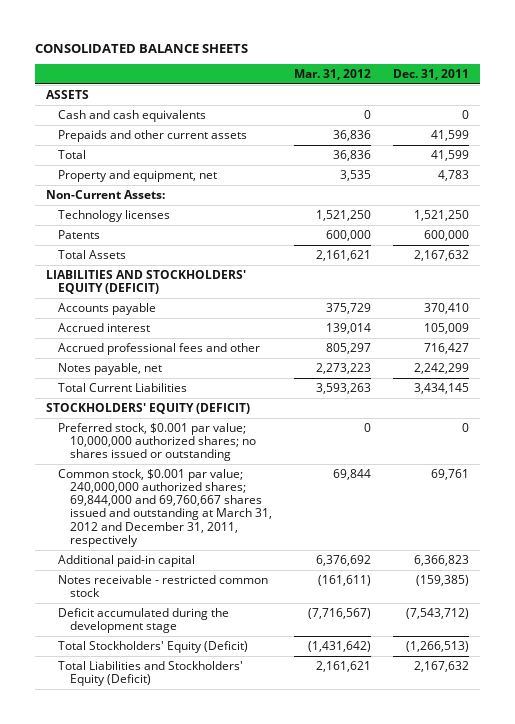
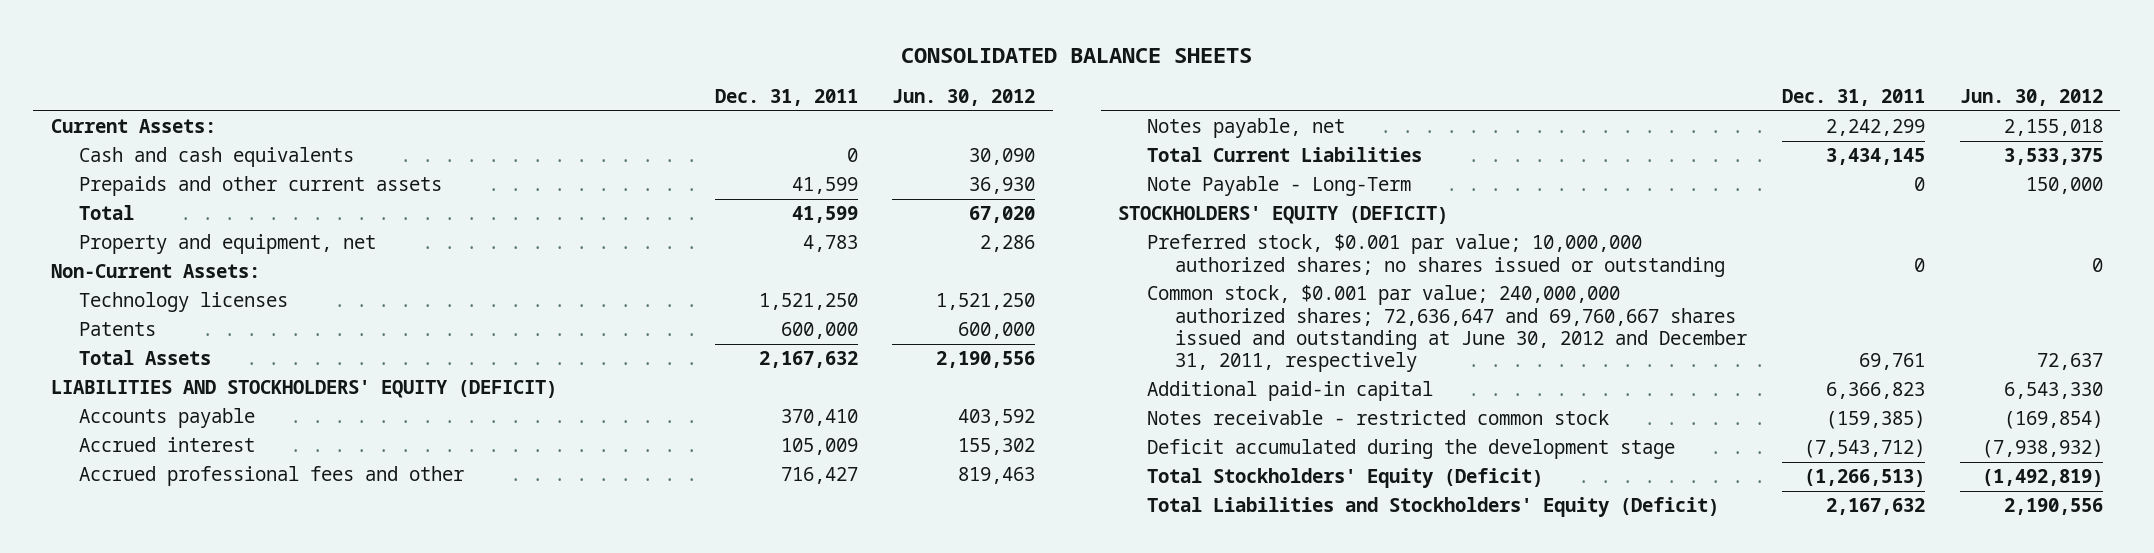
- | Mar. 31, 2012 | Dec. 31, 2011
+ | Dec. 31, 2011 | Jun. 30, 2012
- ASSETS
+ Current Assets:
+ Note Payable - Long-Term | 0 | 150,000
- Common stock, $0.001 par value; 240,000,000 authorized shares; 69,844,000 and 69,760,667 shares issued and outstanding at March 31, 2012 and December 31, 2011, respectively | 69,844 | 69,761
+ Common stock, $0.001 par value; 240,000,000 authorized shares; 72,636,647 and 69,760,667 shares issued and outstanding at June 30, 2012 and December 31, 2011, respectively | 69,761 | 72,637

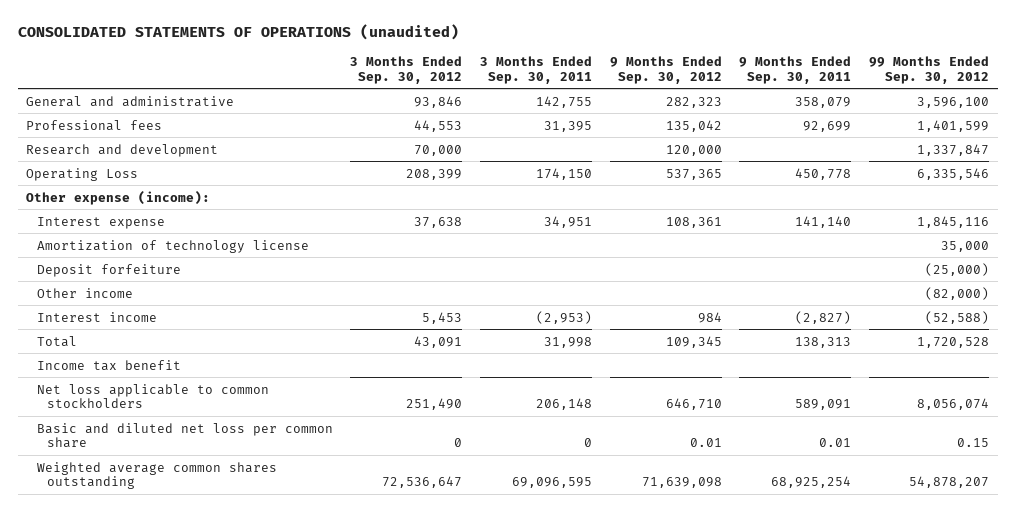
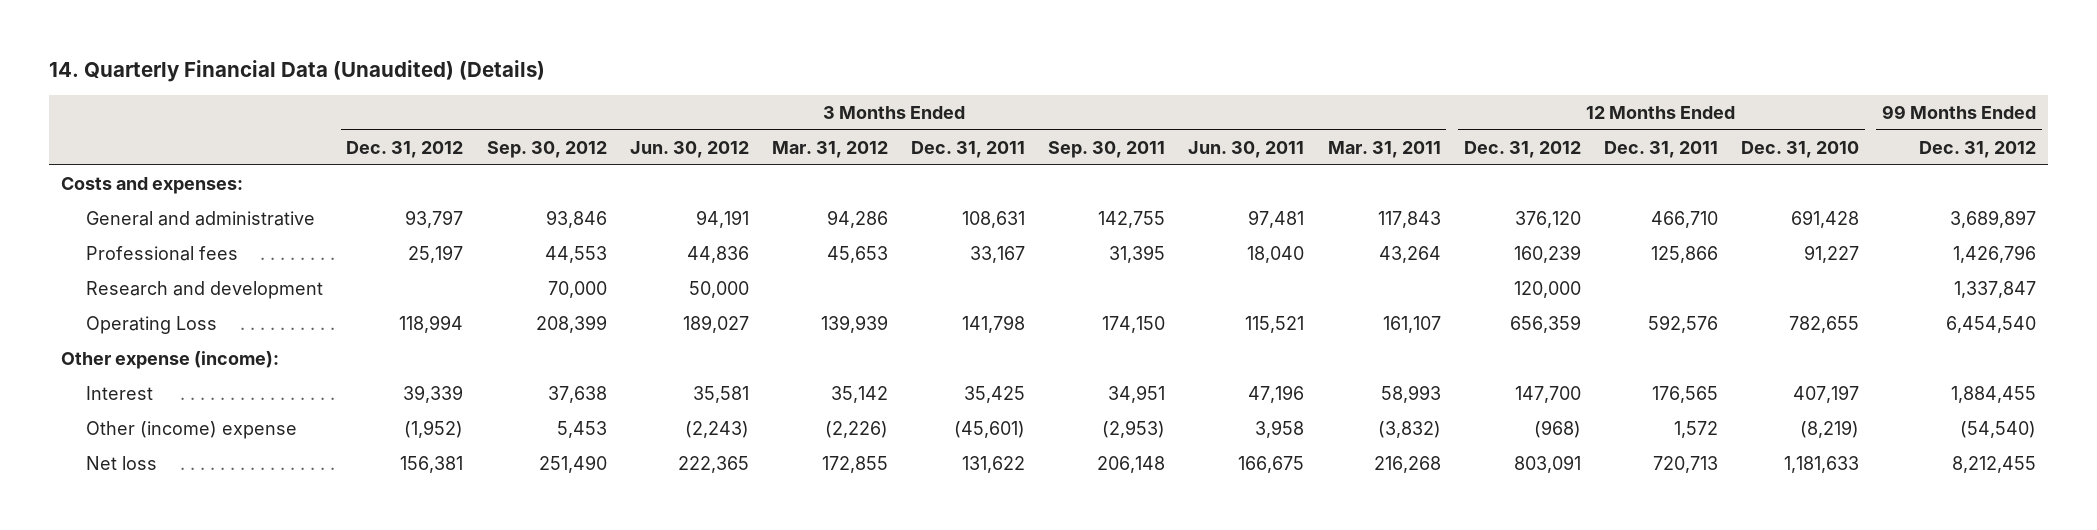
- CONSOLIDATED STATEMENTS OF OPERATIONS (unaudited)
+ 14. Quarterly Financial Data (Unaudited) (Details)
- | 3 Months Ended Sep. 30, 2012 | 3 Months Ended Sep. 30, 2011 | 9 Months Ended Sep. 30, 2012 | 9 Months Ended Sep. 30, 2011 | 99 Months Ended Sep. 30, 2012
+ | 3 Months Ended Dec. 31, 2012 | 3 Months Ended Sep. 30, 2012 | 3 Months Ended Jun. 30, 2012 | 3 Months Ended Mar. 31, 2012 | 3 Months Ended Dec. 31, 2011 | 3 Months Ended Sep. 30, 2011 | 3 Months Ended Jun. 30, 2011 | 3 Months Ended Mar. 31, 2011 | 12 Months Ended Dec. 31, 2012 | 12 Months Ended Dec. 31, 2011 | 12 Months Ended Dec. 31, 2010 | 99 Months Ended Dec. 31, 2012
+ Costs and expenses:
- Interest expense | 37,638 | 34,951 | 108,361 | 141,140 | 1,845,116
- Amortization of technology license | | | | | 35,000
- Deposit forfeiture | | | | | (25,000)
- Other income | | | | | (82,000)
- Interest income | 5,453 | (2,953) | 984 | (2,827) | (52,588)
- Total | 43,091 | 31,998 | 109,345 | 138,313 | 1,720,528
- Income tax benefit
- Net loss applicable to common stockholders | 251,490 | 206,148 | 646,710 | 589,091 | 8,056,074
- Basic and diluted net loss per common share | 0 | 0 | 0.01 | 0.01 | 0.15
- Weighted average common shares outstanding | 72,536,647 | 69,096,595 | 71,639,098 | 68,925,254 | 54,878,207
+ Interest | 39,339 | 37,638 | 35,581 | 35,142 | 35,425 | 34,951 | 47,196 | 58,993 | 147,700 | 176,565 | 407,197 | 1,884,455
+ Other (income) expense | (1,952) | 5,453 | (2,243) | (2,226) | (45,601) | (2,953) | 3,958 | (3,832) | (968) | 1,572 | (8,219) | (54,540)
+ Net loss | 156,381 | 251,490 | 222,365 | 172,855 | 131,622 | 206,148 | 166,675 | 216,268 | 803,091 | 720,713 | 1,181,633 | 8,212,455

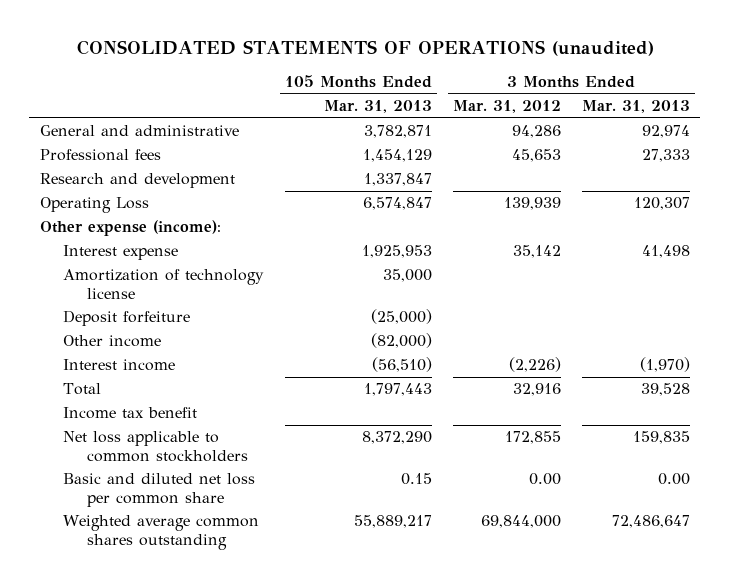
- 14. Quarterly Financial Data (Unaudited) (Details)
+ CONSOLIDATED STATEMENTS OF OPERATIONS (unaudited)
- | 3 Months Ended Dec. 31, 2012 | 3 Months Ended Sep. 30, 2012 | 3 Months Ended Jun. 30, 2012 | 3 Months Ended Mar. 31, 2012 | 3 Months Ended Dec. 31, 2011 | 3 Months Ended Sep. 30, 2011 | 3 Months Ended Jun. 30, 2011 | 3 Months Ended Mar. 31, 2011 | 12 Months Ended Dec. 31, 2012 | 12 Months Ended Dec. 31, 2011 | 12 Months Ended Dec. 31, 2010 | 99 Months Ended Dec. 31, 2012
+ | 105 Months Ended Mar. 31, 2013 | 3 Months Ended Mar. 31, 2012 | 3 Months Ended Mar. 31, 2013
- Costs and expenses:
- Interest | 39,339 | 37,638 | 35,581 | 35,142 | 35,425 | 34,951 | 47,196 | 58,993 | 147,700 | 176,565 | 407,197 | 1,884,455
- Other (income) expense | (1,952) | 5,453 | (2,243) | (2,226) | (45,601) | (2,953) | 3,958 | (3,832) | (968) | 1,572 | (8,219) | (54,540)
- Net loss | 156,381 | 251,490 | 222,365 | 172,855 | 131,622 | 206,148 | 166,675 | 216,268 | 803,091 | 720,713 | 1,181,633 | 8,212,455
+ Interest expense | 1,925,953 | 35,142 | 41,498
+ Amortization of technology license | 35,000 | |
+ Deposit forfeiture | (25,000) | |
+ Other income | (82,000) | |
+ Interest income | (56,510) | (2,226) | (1,970)
+ Total | 1,797,443 | 32,916 | 39,528
+ Income tax benefit
+ Net loss applicable to common stockholders | 8,372,290 | 172,855 | 159,835
+ Basic and diluted net loss per common share | 0.15 | 0.00 | 0.00
+ Weighted average common shares outstanding | 55,889,217 | 69,844,000 | 72,486,647

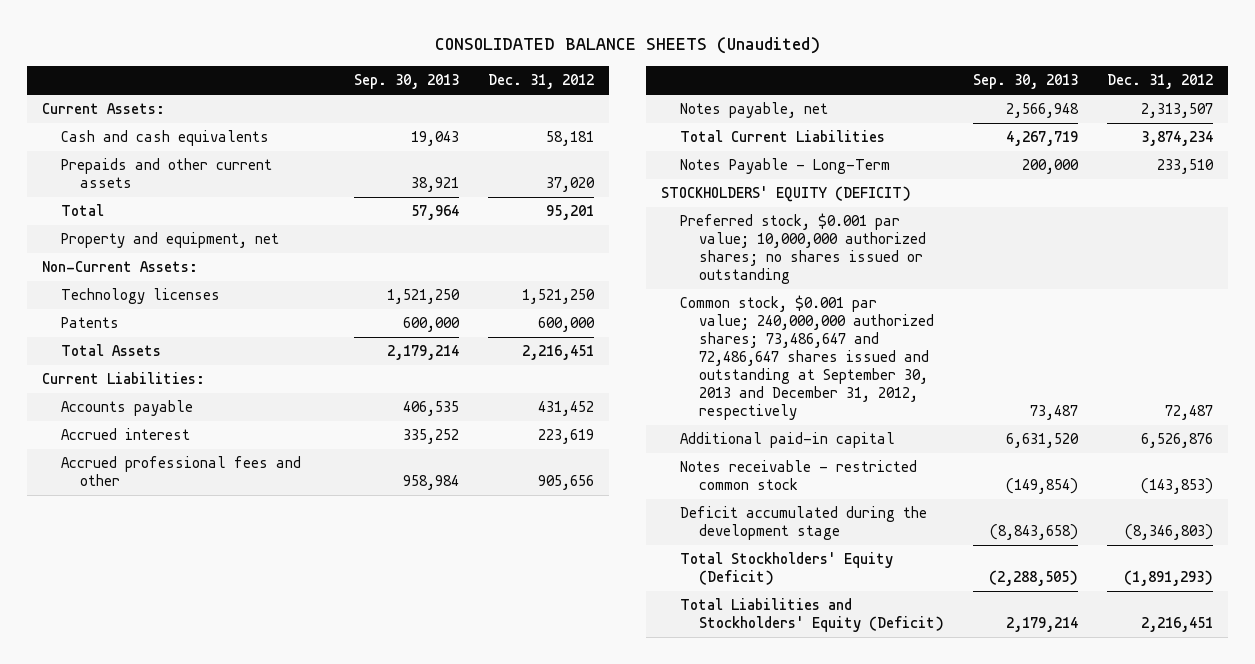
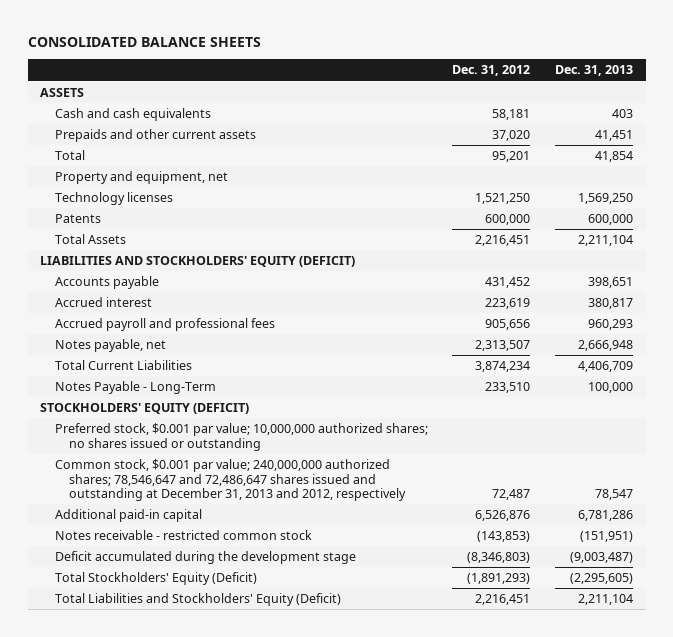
- CONSOLIDATED BALANCE SHEETS (Unaudited)
+ CONSOLIDATED BALANCE SHEETS
- | Sep. 30, 2013 | Dec. 31, 2012
+ | Dec. 31, 2012 | Dec. 31, 2013
- Current Assets:
+ ASSETS
- Non-Current Assets:
- Current Liabilities:
+ LIABILITIES AND STOCKHOLDERS' EQUITY (DEFICIT)
- Accrued professional fees and other | 958,984 | 905,656
+ Accrued payroll and professional fees | 905,656 | 960,293
- Common stock, $0.001 par value; 240,000,000 authorized shares; 73,486,647 and 72,486,647 shares issued and outstanding at September 30, 2013 and December 31, 2012, respectively | 73,487 | 72,487
+ Common stock, $0.001 par value; 240,000,000 authorized shares; 78,546,647 and 72,486,647 shares issued and outstanding at December 31, 2013 and 2012, respectively | 72,487 | 78,547

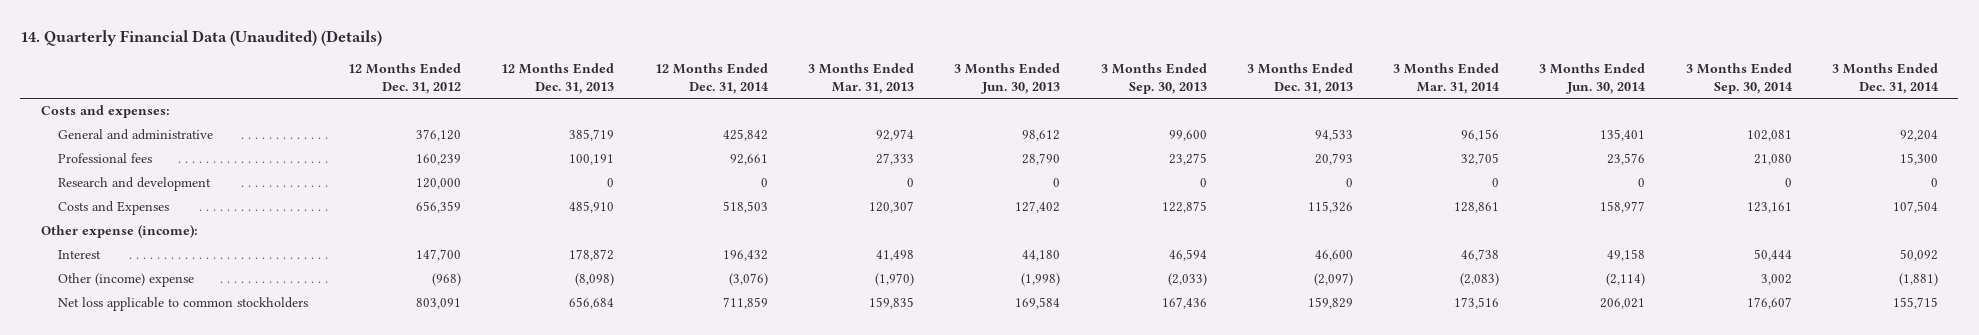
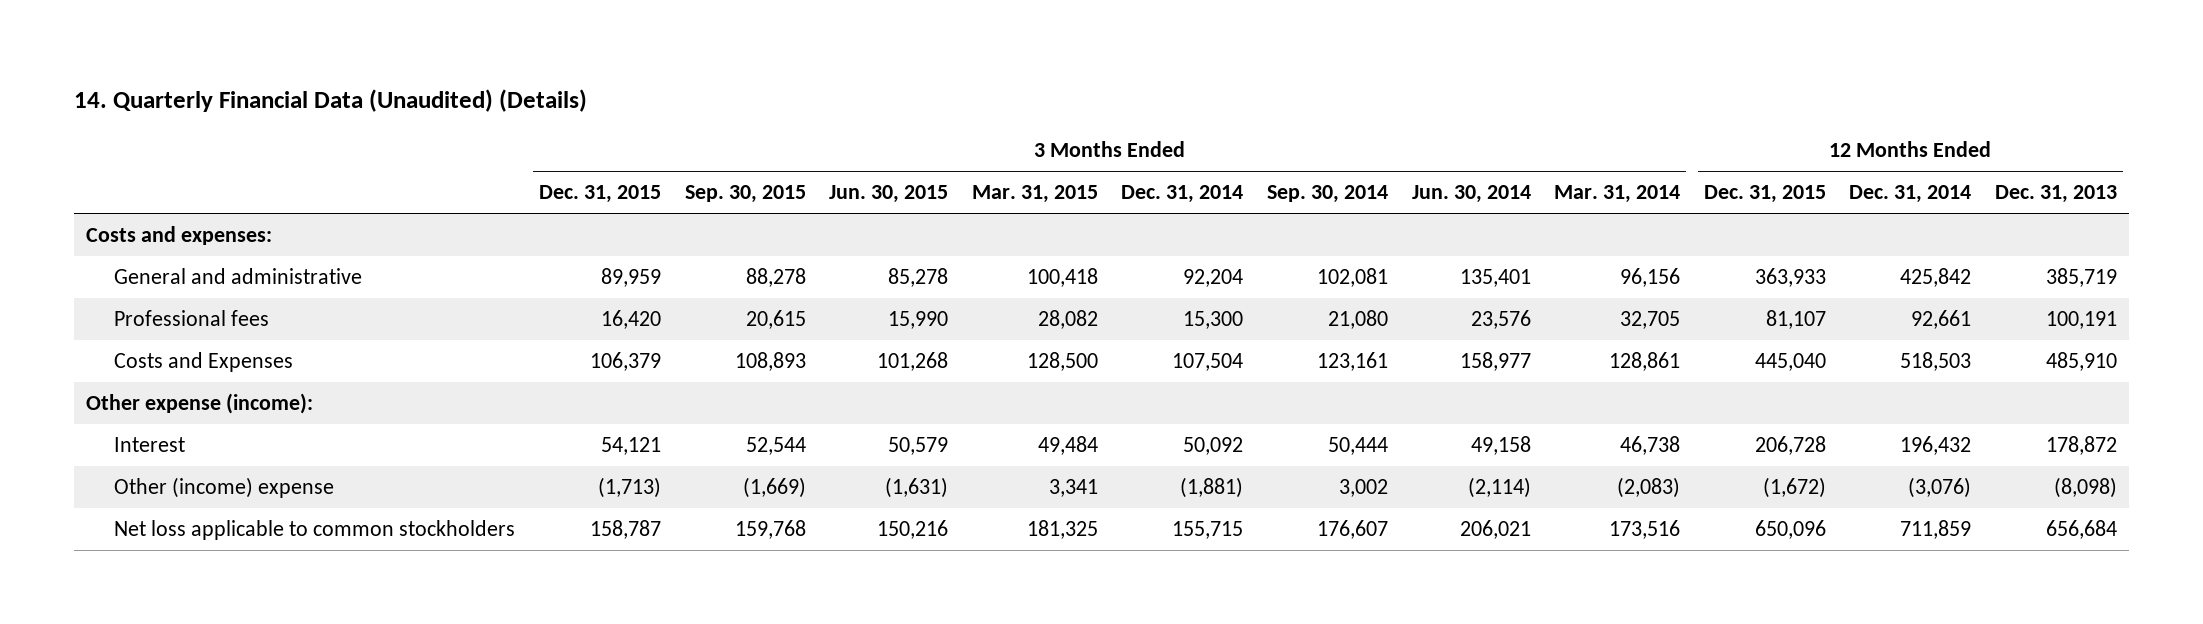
- | 12 Months Ended Dec. 31, 2012 | 12 Months Ended Dec. 31, 2013 | 12 Months Ended Dec. 31, 2014 | 3 Months Ended Mar. 31, 2013 | 3 Months Ended Jun. 30, 2013 | 3 Months Ended Sep. 30, 2013 | 3 Months Ended Dec. 31, 2013 | 3 Months Ended Mar. 31, 2014 | 3 Months Ended Jun. 30, 2014 | 3 Months Ended Sep. 30, 2014 | 3 Months Ended Dec. 31, 2014
+ | 3 Months Ended Dec. 31, 2015 | 3 Months Ended Sep. 30, 2015 | 3 Months Ended Jun. 30, 2015 | 3 Months Ended Mar. 31, 2015 | 3 Months Ended Dec. 31, 2014 | 3 Months Ended Sep. 30, 2014 | 3 Months Ended Jun. 30, 2014 | 3 Months Ended Mar. 31, 2014 | 12 Months Ended Dec. 31, 2015 | 12 Months Ended Dec. 31, 2014 | 12 Months Ended Dec. 31, 2013
- Research and development | 120,000 | 0 | 0 | 0 | 0 | 0 | 0 | 0 | 0 | 0 | 0

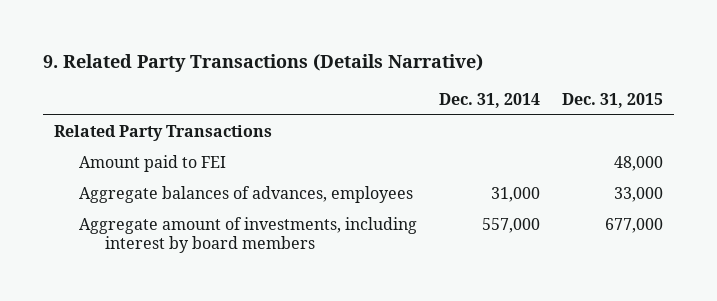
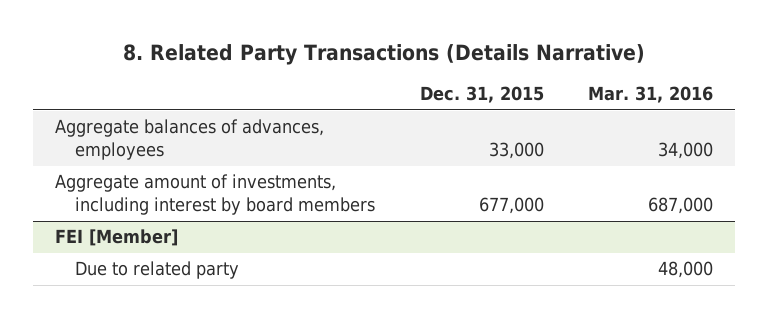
- 9. Related Party Transactions (Details Narrative)
+ 8. Related Party Transactions (Details Narrative)
- | Dec. 31, 2014 | Dec. 31, 2015
+ | Dec. 31, 2015 | Mar. 31, 2016
- Related Party Transactions
- Amount paid to FEI | | 48,000
+ FEI [Member]
+ Due to related party | | 48,000

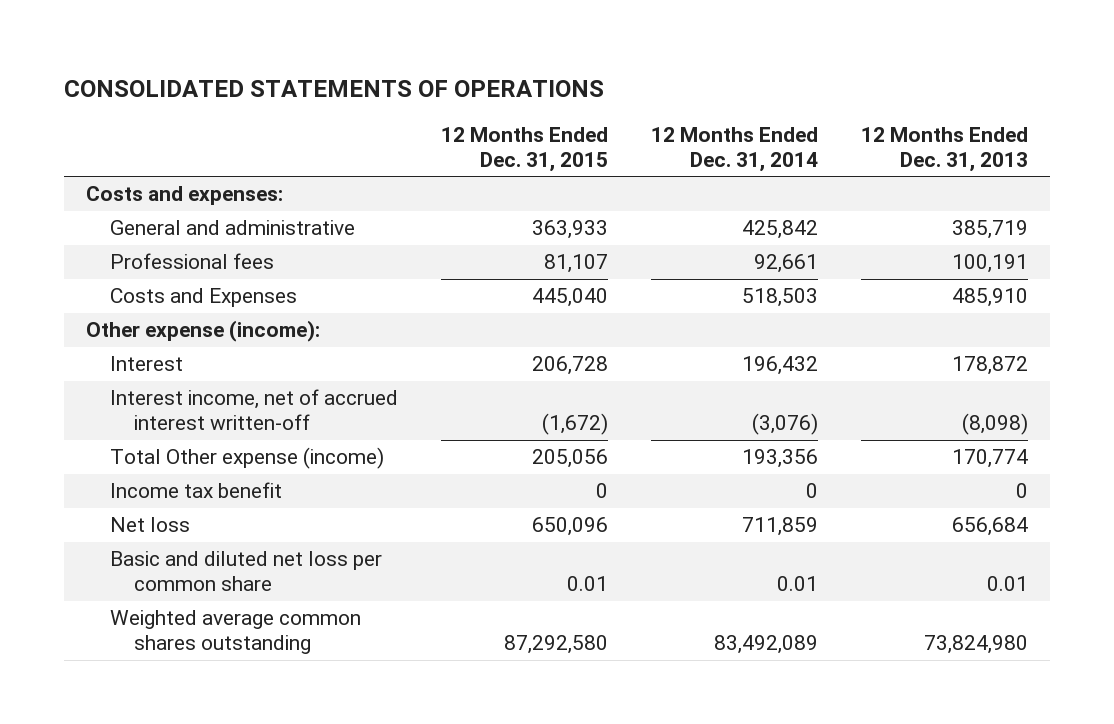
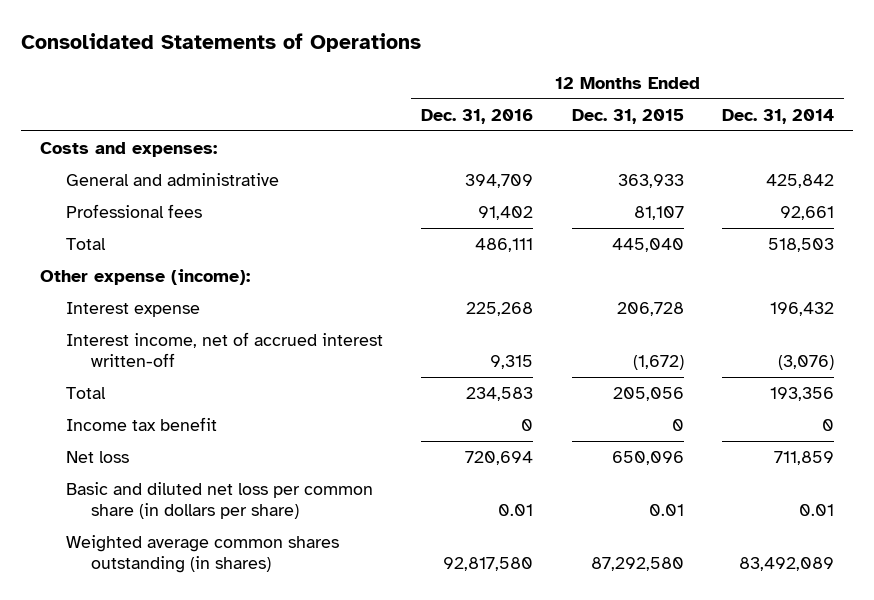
- CONSOLIDATED STATEMENTS OF OPERATIONS
+ Consolidated Statements of Operations
- | 12 Months Ended Dec. 31, 2015 | 12 Months Ended Dec. 31, 2014 | 12 Months Ended Dec. 31, 2013
+ | 12 Months Ended Dec. 31, 2016 | 12 Months Ended Dec. 31, 2015 | 12 Months Ended Dec. 31, 2014
- Costs and Expenses | 445,040 | 518,503 | 485,910
+ Total | 486,111 | 445,040 | 518,503
- Interest | 206,728 | 196,432 | 178,872
+ Interest expense | 225,268 | 206,728 | 196,432
- Total Other expense (income) | 205,056 | 193,356 | 170,774
+ Total | 234,583 | 205,056 | 193,356
- Basic and diluted net loss per common share | 0.01 | 0.01 | 0.01
- Weighted average common shares outstanding | 87,292,580 | 83,492,089 | 73,824,980
+ Basic and diluted net loss per common share (in dollars per share) | 0.01 | 0.01 | 0.01
+ Weighted average common shares outstanding (in shares) | 92,817,580 | 87,292,580 | 83,492,089

